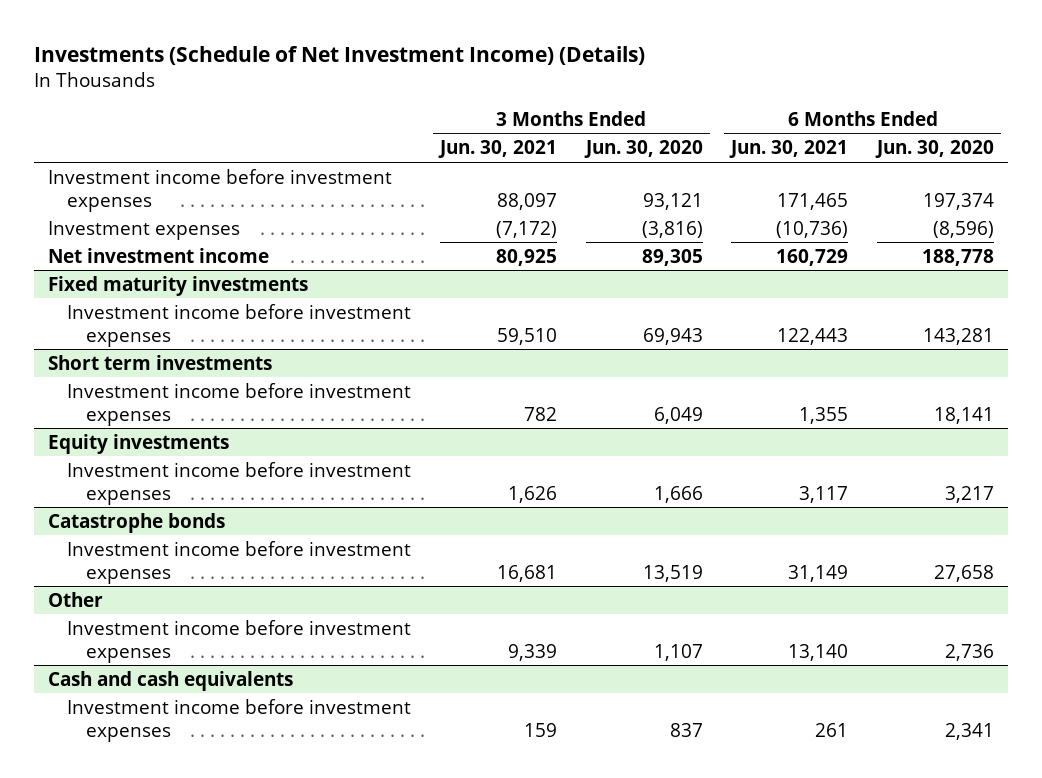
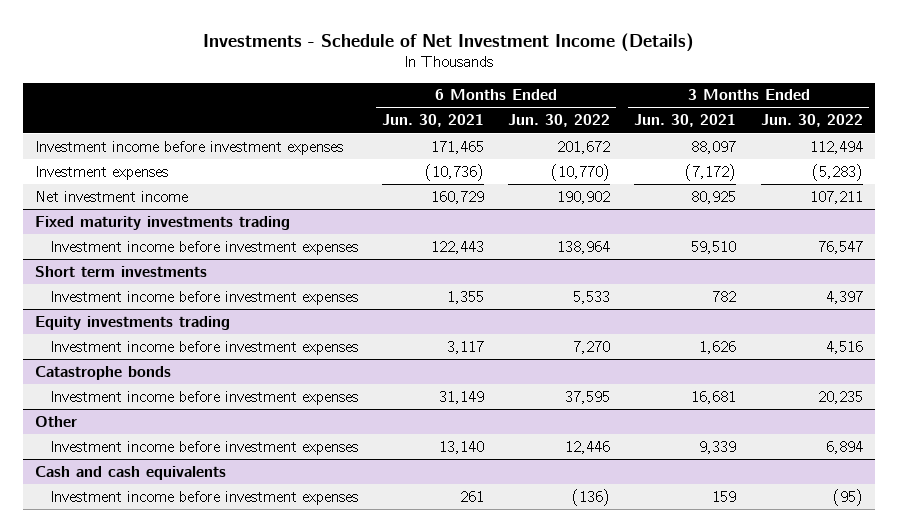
- Investments (Schedule of Net Investment Income) (Details)
+ Investments - Schedule of Net Investment Income (Details)
- | 3 Months Ended Jun. 30, 2021 | 3 Months Ended Jun. 30, 2020 | 6 Months Ended Jun. 30, 2021 | 6 Months Ended Jun. 30, 2020
+ | 6 Months Ended Jun. 30, 2021 | 6 Months Ended Jun. 30, 2022 | 3 Months Ended Jun. 30, 2021 | 3 Months Ended Jun. 30, 2022
- Fixed maturity investments
+ Fixed maturity investments trading
- Equity investments
+ Equity investments trading

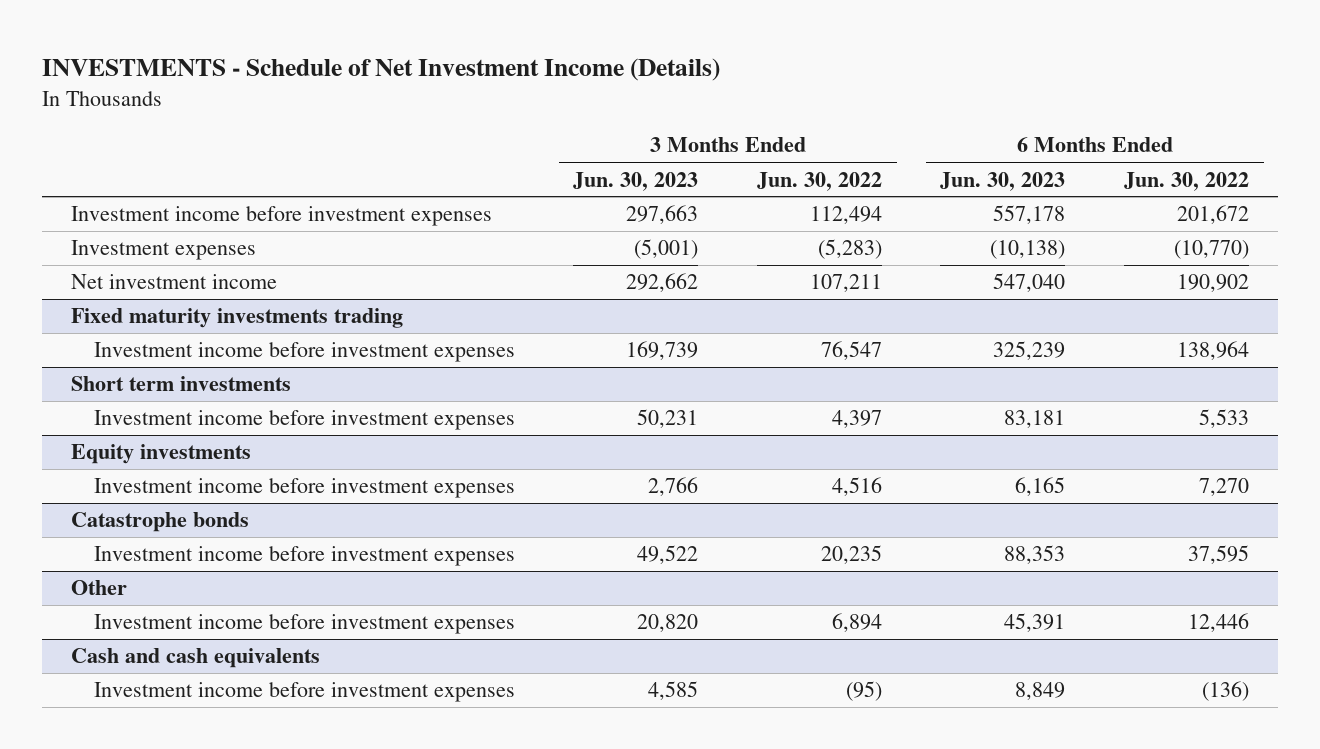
- Investments - Schedule of Net Investment Income (Details)
+ INVESTMENTS - Schedule of Net Investment Income (Details)
- | 6 Months Ended Jun. 30, 2021 | 6 Months Ended Jun. 30, 2022 | 3 Months Ended Jun. 30, 2021 | 3 Months Ended Jun. 30, 2022
+ | 3 Months Ended Jun. 30, 2023 | 3 Months Ended Jun. 30, 2022 | 6 Months Ended Jun. 30, 2023 | 6 Months Ended Jun. 30, 2022
- Equity investments trading
+ Equity investments

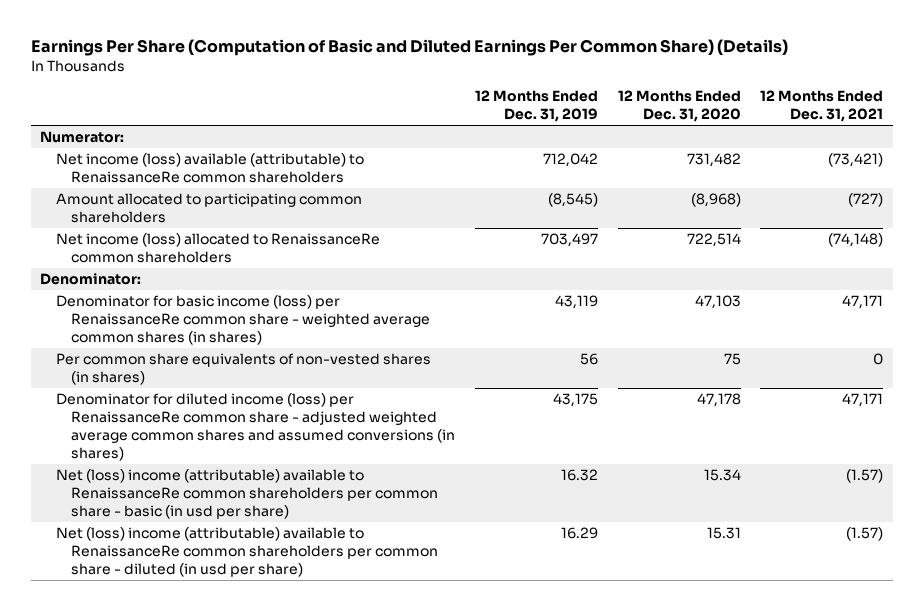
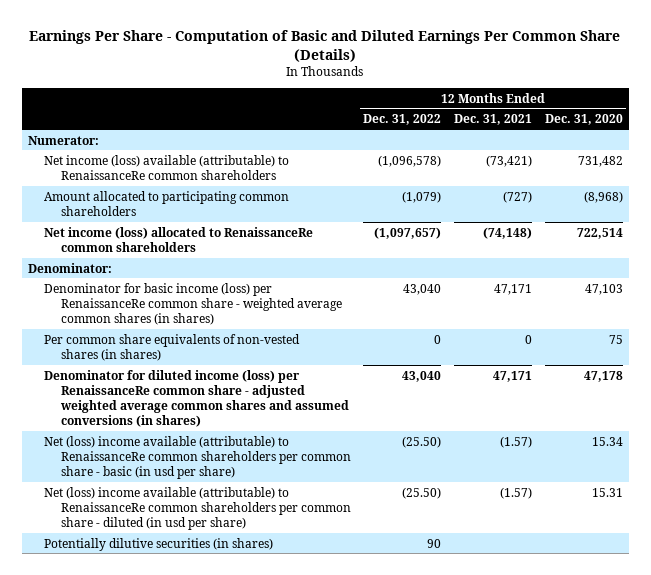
- Earnings Per Share (Computation of Basic and Diluted Earnings Per Common Share) (Details)
+ Earnings Per Share - Computation of Basic and Diluted Earnings Per Common Share (Details)
- | 12 Months Ended Dec. 31, 2019 | 12 Months Ended Dec. 31, 2020 | 12 Months Ended Dec. 31, 2021
+ | 12 Months Ended Dec. 31, 2022 | 12 Months Ended Dec. 31, 2021 | 12 Months Ended Dec. 31, 2020
- Net (loss) income (attributable) available to RenaissanceRe common shareholders per common share - basic (in usd per share) | 16.32 | 15.34 | (1.57)
- Net (loss) income (attributable) available to RenaissanceRe common shareholders per common share - diluted (in usd per share) | 16.29 | 15.31 | (1.57)
+ Net (loss) income available (attributable) to RenaissanceRe common shareholders per common share - basic (in usd per share) | (25.50) | (1.57) | 15.34
+ Net (loss) income available (attributable) to RenaissanceRe common shareholders per common share - diluted (in usd per share) | (25.50) | (1.57) | 15.31
+ Potentially dilutive securities (in shares) | 90 | |

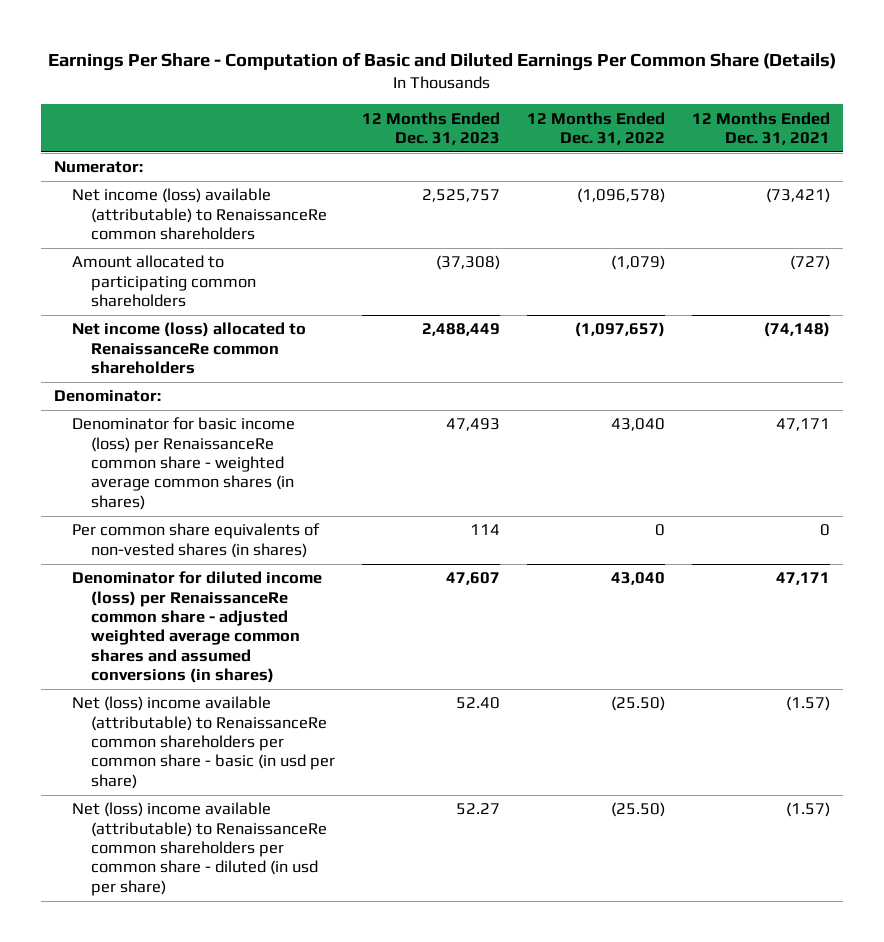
- | 12 Months Ended Dec. 31, 2022 | 12 Months Ended Dec. 31, 2021 | 12 Months Ended Dec. 31, 2020
+ | 12 Months Ended Dec. 31, 2023 | 12 Months Ended Dec. 31, 2022 | 12 Months Ended Dec. 31, 2021
- Potentially dilutive securities (in shares) | 90 | |

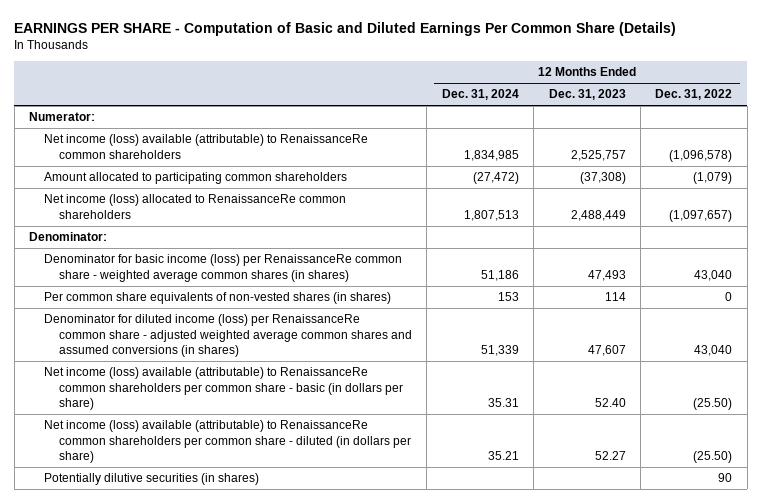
- Earnings Per Share - Computation of Basic and Diluted Earnings Per Common Share (Details)
+ EARNINGS PER SHARE - Computation of Basic and Diluted Earnings Per Common Share (Details)
- | 12 Months Ended Dec. 31, 2023 | 12 Months Ended Dec. 31, 2022 | 12 Months Ended Dec. 31, 2021
+ | 12 Months Ended Dec. 31, 2024 | 12 Months Ended Dec. 31, 2023 | 12 Months Ended Dec. 31, 2022
- Net (loss) income available (attributable) to RenaissanceRe common shareholders per common share - basic (in usd per share) | 52.40 | (25.50) | (1.57)
- Net (loss) income available (attributable) to RenaissanceRe common shareholders per common share - diluted (in usd per share) | 52.27 | (25.50) | (1.57)
+ Net income (loss) available (attributable) to RenaissanceRe common shareholders per common share - basic (in dollars per share) | 35.31 | 52.40 | (25.50)
+ Net income (loss) available (attributable) to RenaissanceRe common shareholders per common share - diluted (in dollars per share) | 35.21 | 52.27 | (25.50)
+ Potentially dilutive securities (in shares) | | | 90

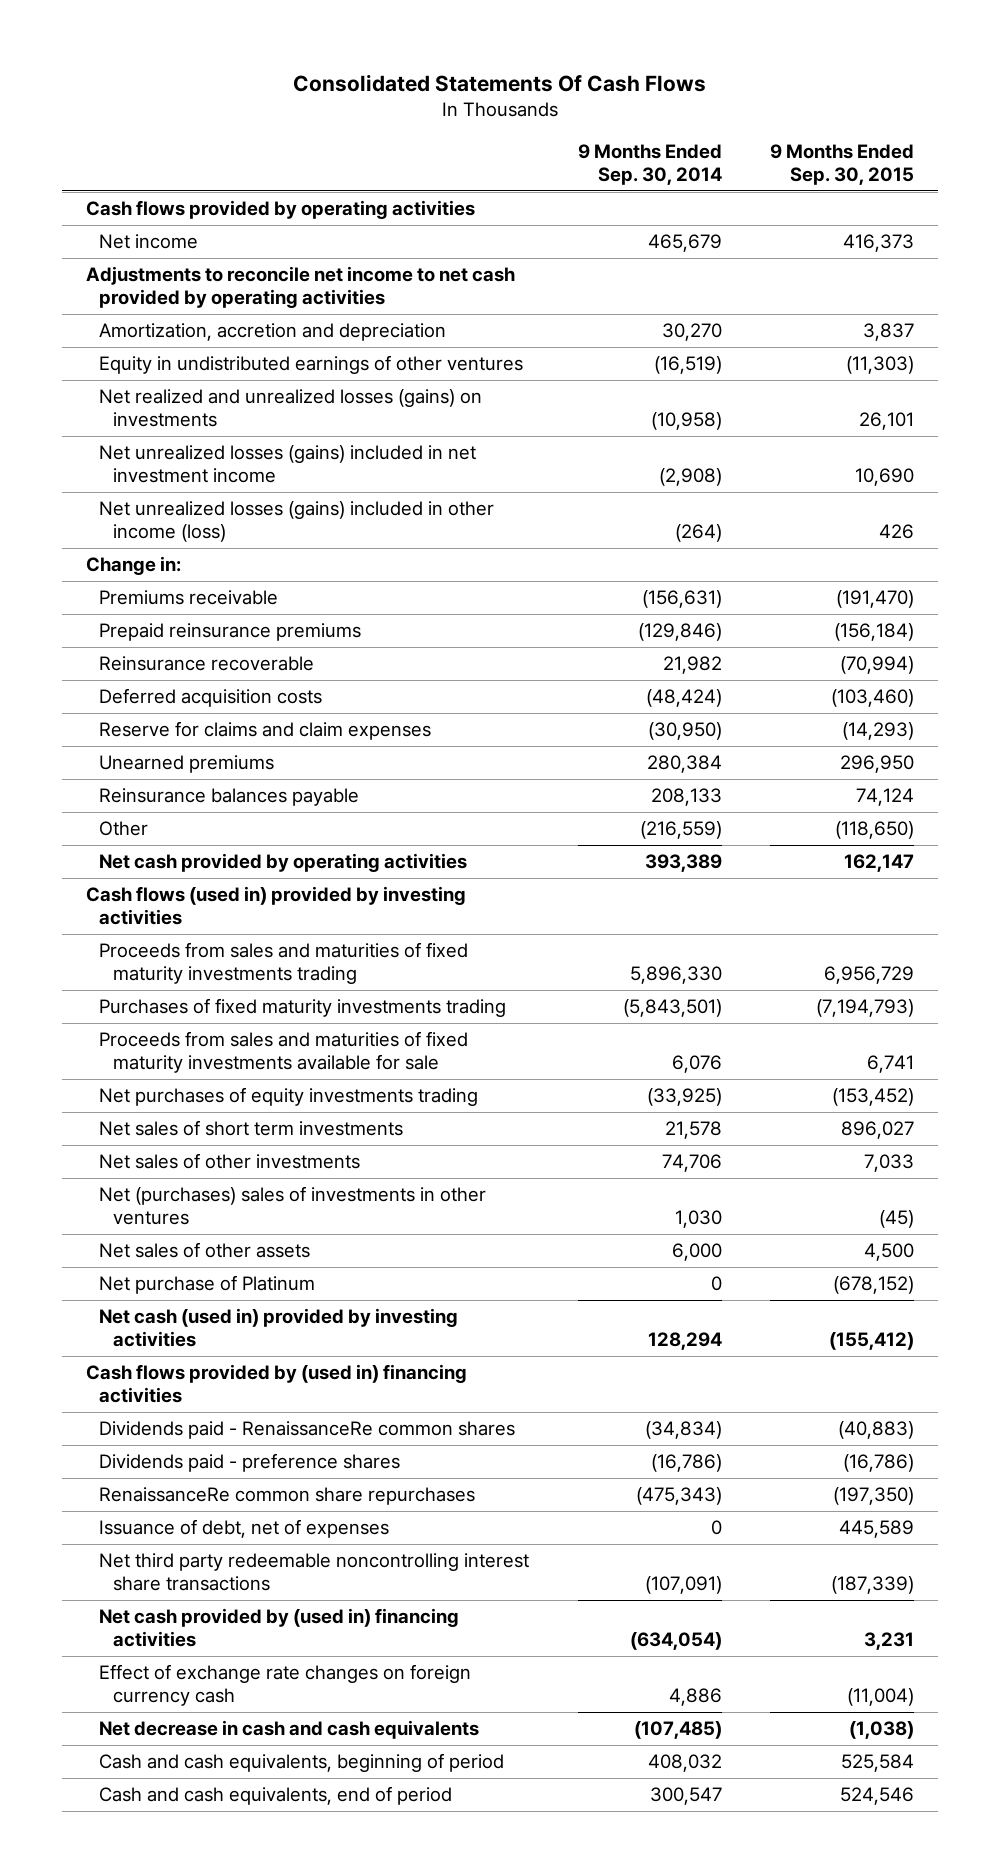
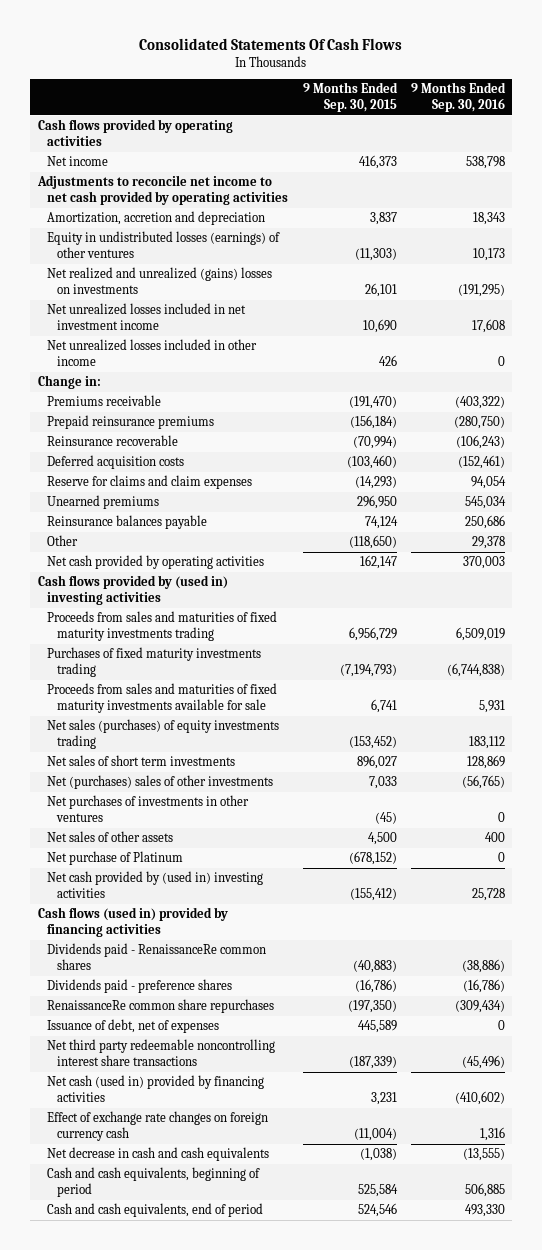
- | 9 Months Ended Sep. 30, 2014 | 9 Months Ended Sep. 30, 2015
+ | 9 Months Ended Sep. 30, 2015 | 9 Months Ended Sep. 30, 2016
- Equity in undistributed earnings of other ventures | (16,519) | (11,303)
- Net realized and unrealized losses (gains) on investments | (10,958) | 26,101
- Net unrealized losses (gains) included in net investment income | (2,908) | 10,690
- Net unrealized losses (gains) included in other income (loss) | (264) | 426
+ Equity in undistributed losses (earnings) of other ventures | (11,303) | 10,173
+ Net realized and unrealized (gains) losses on investments | 26,101 | (191,295)
+ Net unrealized losses included in net investment income | 10,690 | 17,608
+ Net unrealized losses included in other income | 426 | 0
- Cash flows (used in) provided by investing activities
+ Cash flows provided by (used in) investing activities
- Net purchases of equity investments trading | (33,925) | (153,452)
+ Net sales (purchases) of equity investments trading | (153,452) | 183,112
- Net sales of other investments | 74,706 | 7,033
- Net (purchases) sales of investments in other ventures | 1,030 | (45)
+ Net (purchases) sales of other investments | 7,033 | (56,765)
+ Net purchases of investments in other ventures | (45) | 0
- Net cash (used in) provided by investing activities | 128,294 | (155,412)
- Cash flows provided by (used in) financing activities
+ Net cash provided by (used in) investing activities | (155,412) | 25,728
+ Cash flows (used in) provided by financing activities
- Net cash provided by (used in) financing activities | (634,054) | 3,231
+ Net cash (used in) provided by financing activities | 3,231 | (410,602)

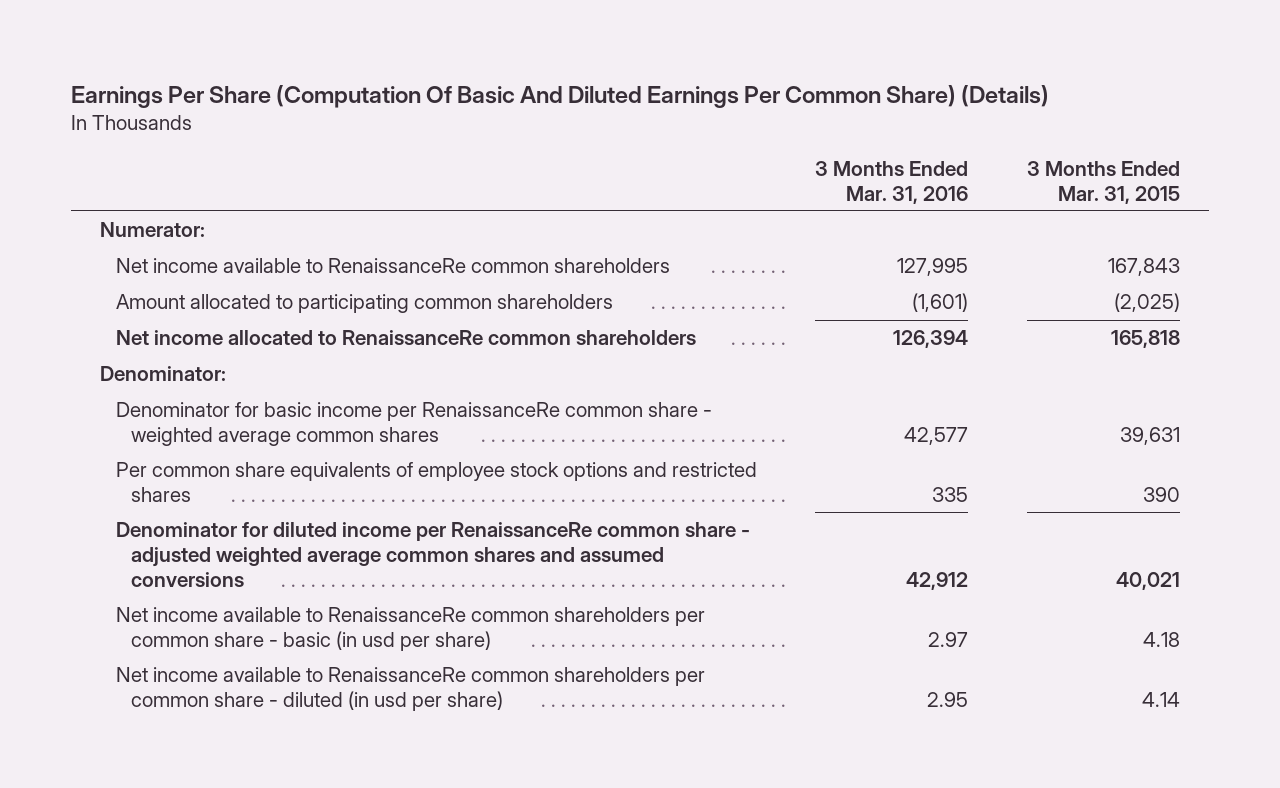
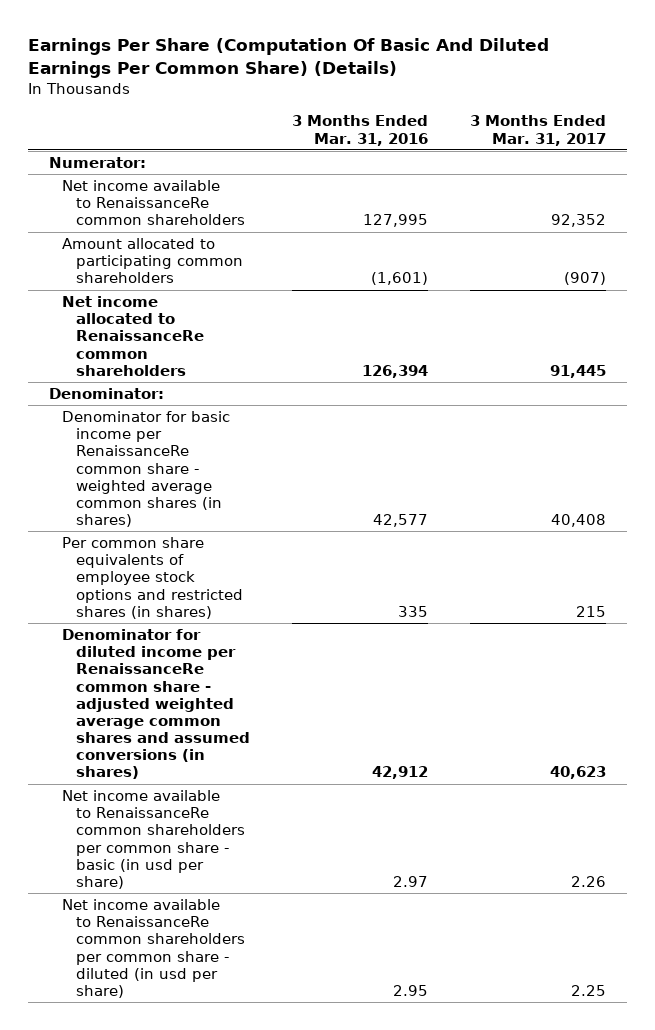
- | 3 Months Ended Mar. 31, 2016 | 3 Months Ended Mar. 31, 2015
+ | 3 Months Ended Mar. 31, 2016 | 3 Months Ended Mar. 31, 2017
- Denominator for basic income per RenaissanceRe common share - weighted average common shares | 42,577 | 39,631
- Per common share equivalents of employee stock options and restricted shares | 335 | 390
- Denominator for diluted income per RenaissanceRe common share - adjusted weighted average common shares and assumed conversions | 42,912 | 40,021
+ Denominator for basic income per RenaissanceRe common share - weighted average common shares (in shares) | 42,577 | 40,408
+ Per common share equivalents of employee stock options and restricted shares (in shares) | 335 | 215
+ Denominator for diluted income per RenaissanceRe common share - adjusted weighted average common shares and assumed conversions (in shares) | 42,912 | 40,623

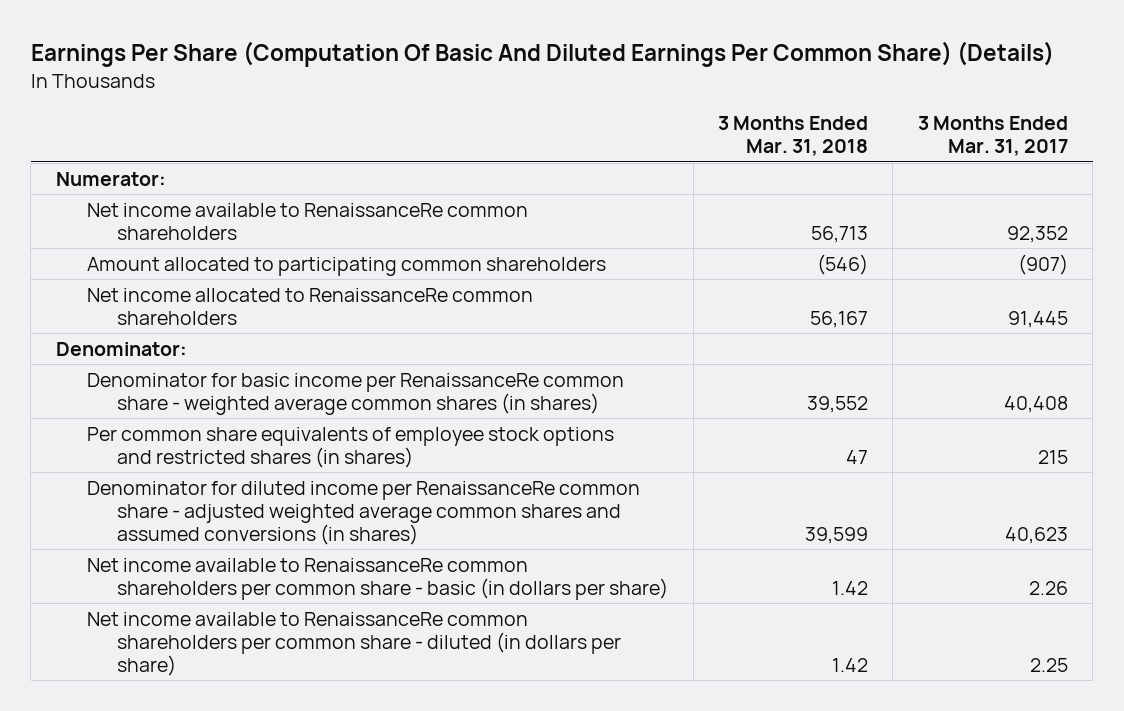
- | 3 Months Ended Mar. 31, 2016 | 3 Months Ended Mar. 31, 2017
+ | 3 Months Ended Mar. 31, 2018 | 3 Months Ended Mar. 31, 2017
- Net income available to RenaissanceRe common shareholders per common share - basic (in usd per share) | 2.97 | 2.26
- Net income available to RenaissanceRe common shareholders per common share - diluted (in usd per share) | 2.95 | 2.25
+ Net income available to RenaissanceRe common shareholders per common share - basic (in dollars per share) | 1.42 | 2.26
+ Net income available to RenaissanceRe common shareholders per common share - diluted (in dollars per share) | 1.42 | 2.25

